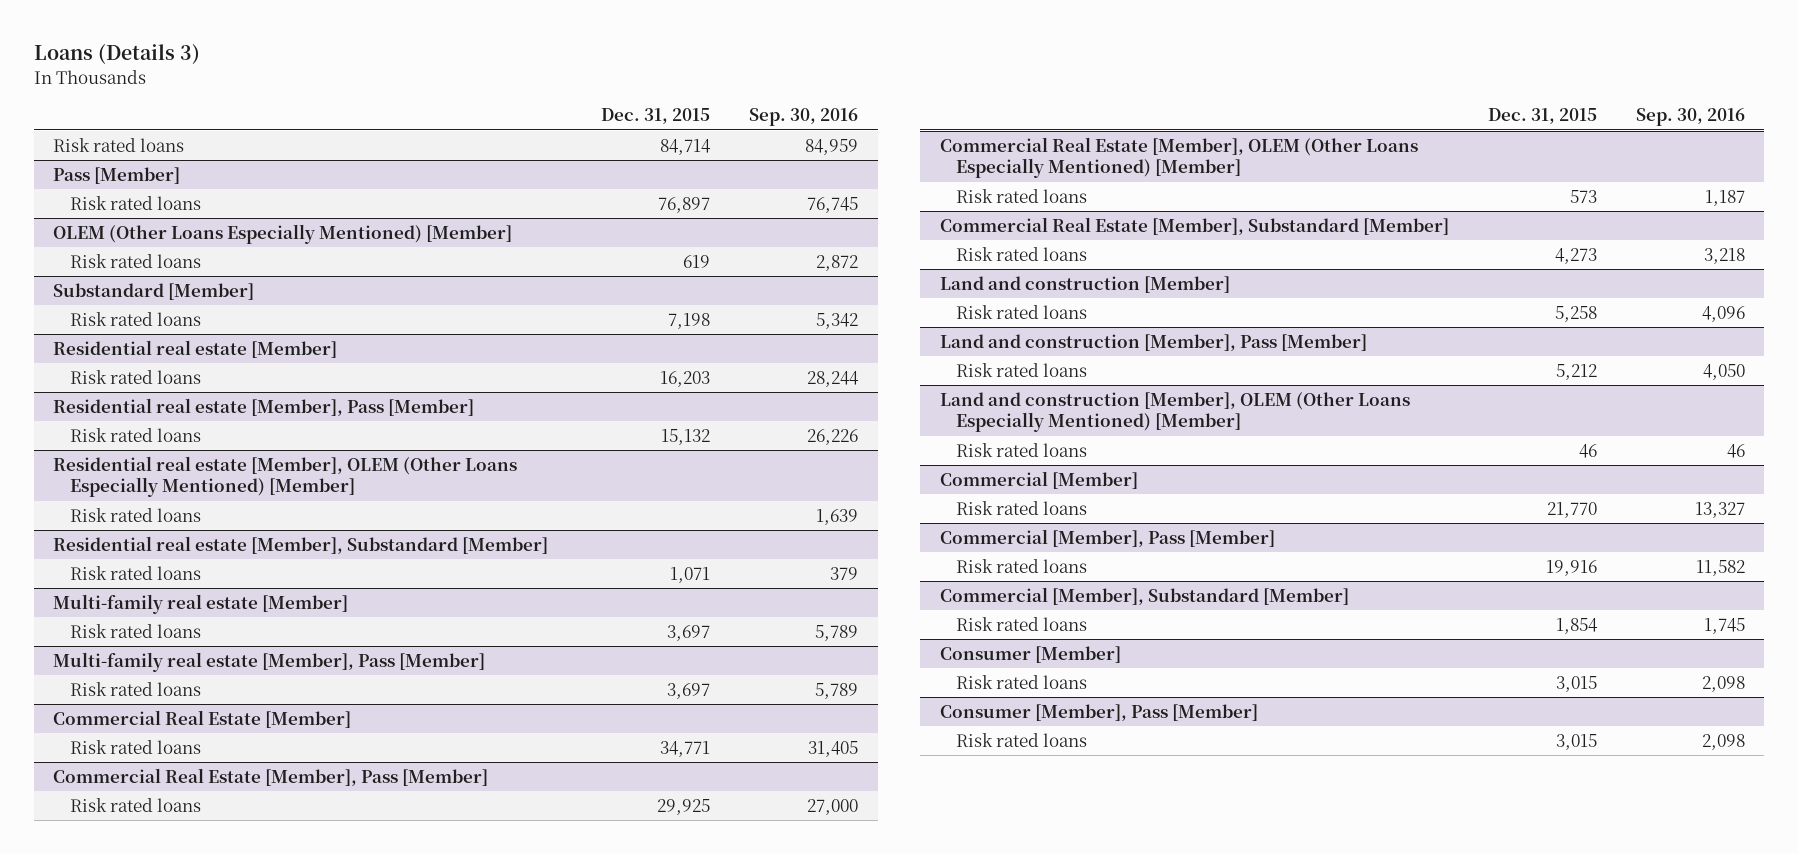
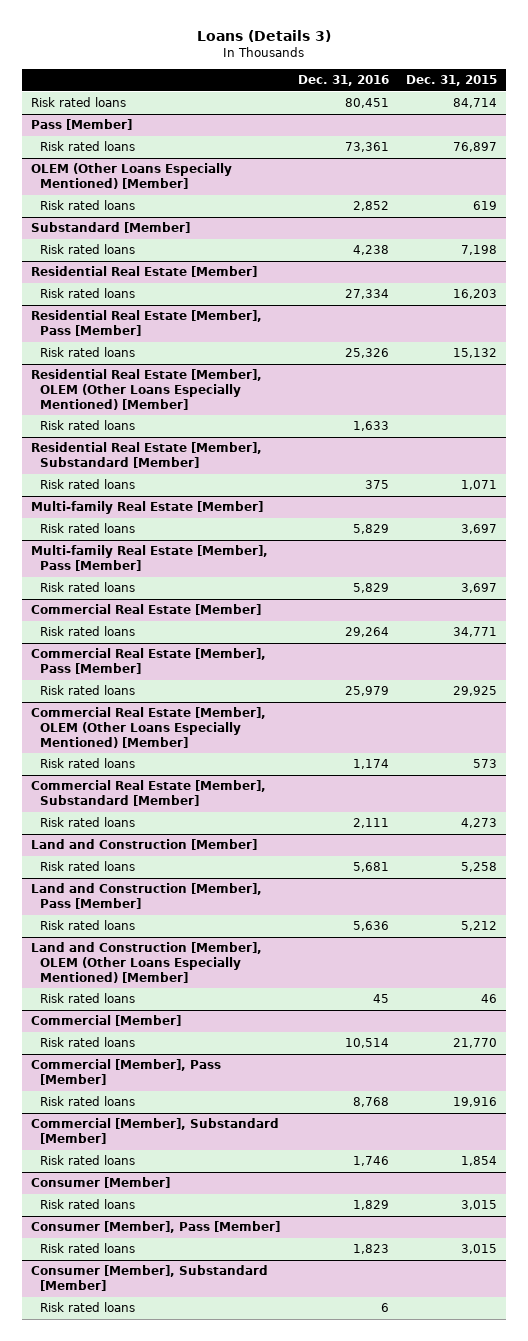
- | Dec. 31, 2015 | Sep. 30, 2016
+ | Dec. 31, 2016 | Dec. 31, 2015
- Residential real estate [Member]
+ Residential Real Estate [Member]
- Residential real estate [Member], Pass [Member]
+ Residential Real Estate [Member], Pass [Member]
- Residential real estate [Member], OLEM (Other Loans Especially Mentioned) [Member]
+ Residential Real Estate [Member], OLEM (Other Loans Especially Mentioned) [Member]
- Residential real estate [Member], Substandard [Member]
+ Residential Real Estate [Member], Substandard [Member]
- Multi-family real estate [Member]
+ Multi-family Real Estate [Member]
- Multi-family real estate [Member], Pass [Member]
+ Multi-family Real Estate [Member], Pass [Member]
- Land and construction [Member]
+ Land and Construction [Member]
- Land and construction [Member], Pass [Member]
+ Land and Construction [Member], Pass [Member]
- Land and construction [Member], OLEM (Other Loans Especially Mentioned) [Member]
+ Land and Construction [Member], OLEM (Other Loans Especially Mentioned) [Member]
+ Consumer [Member], Substandard [Member]
+ Risk rated loans | 6 |

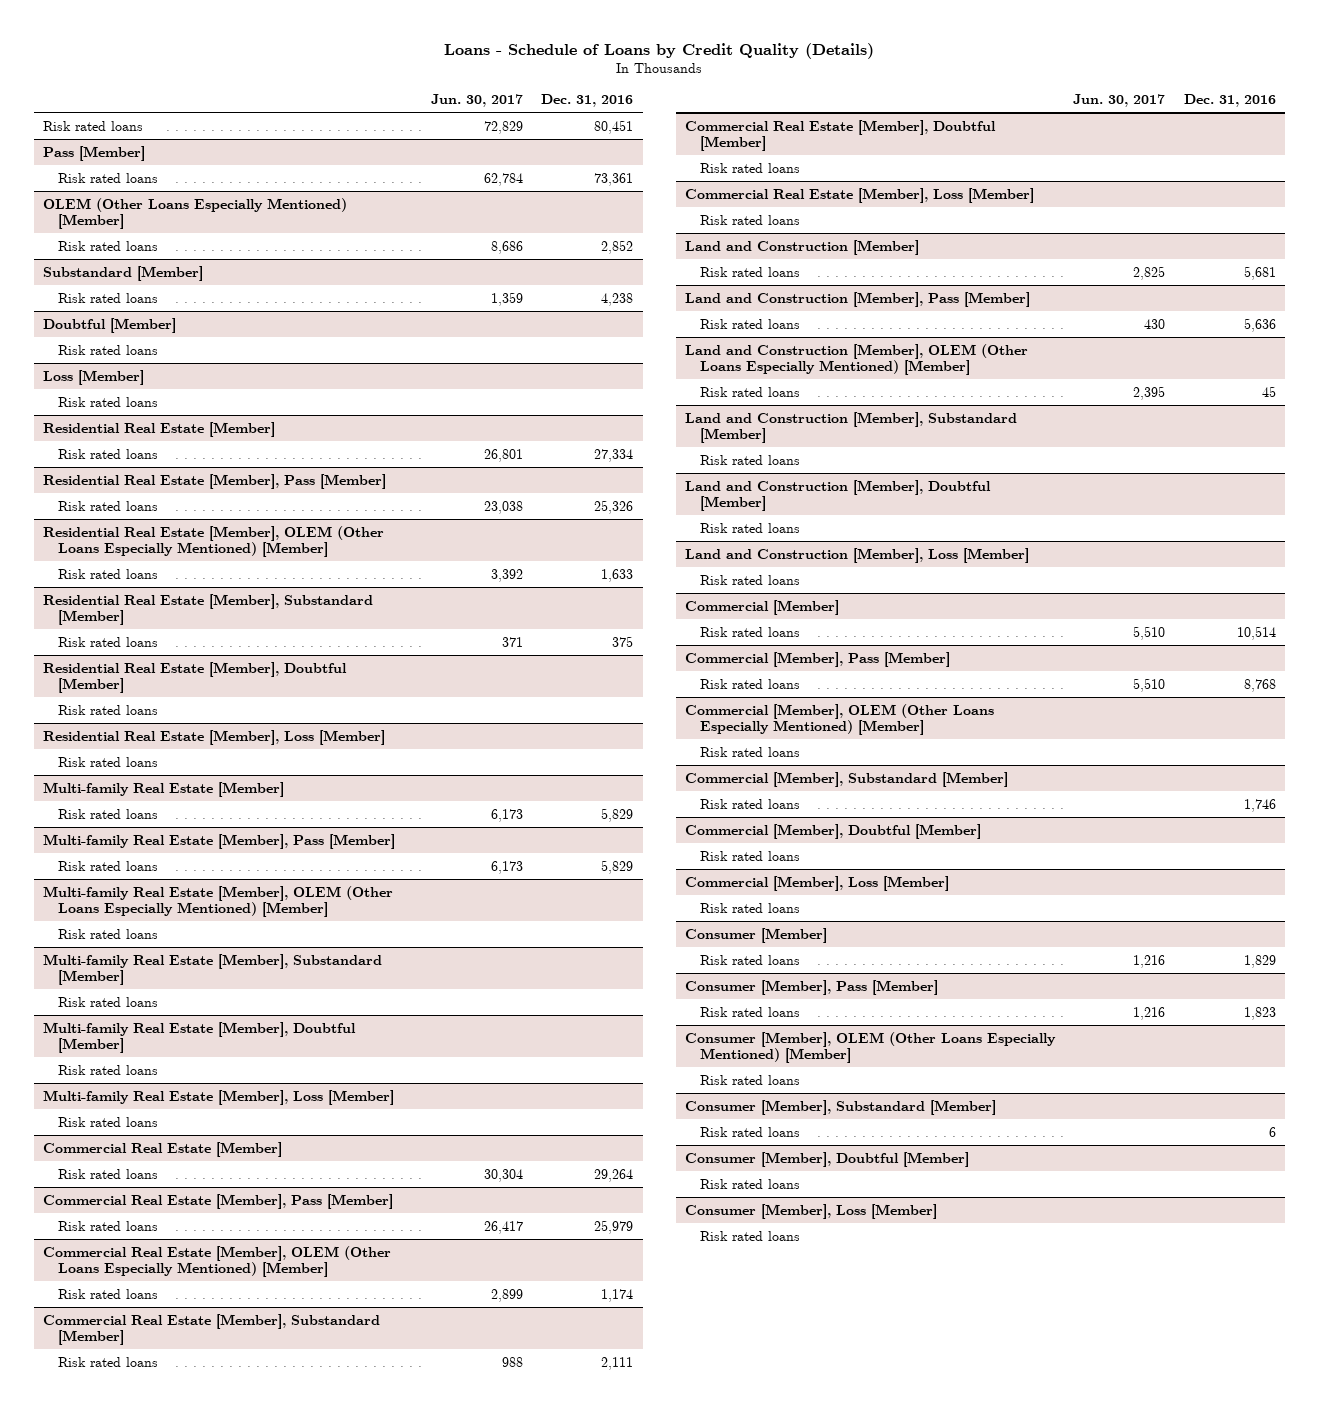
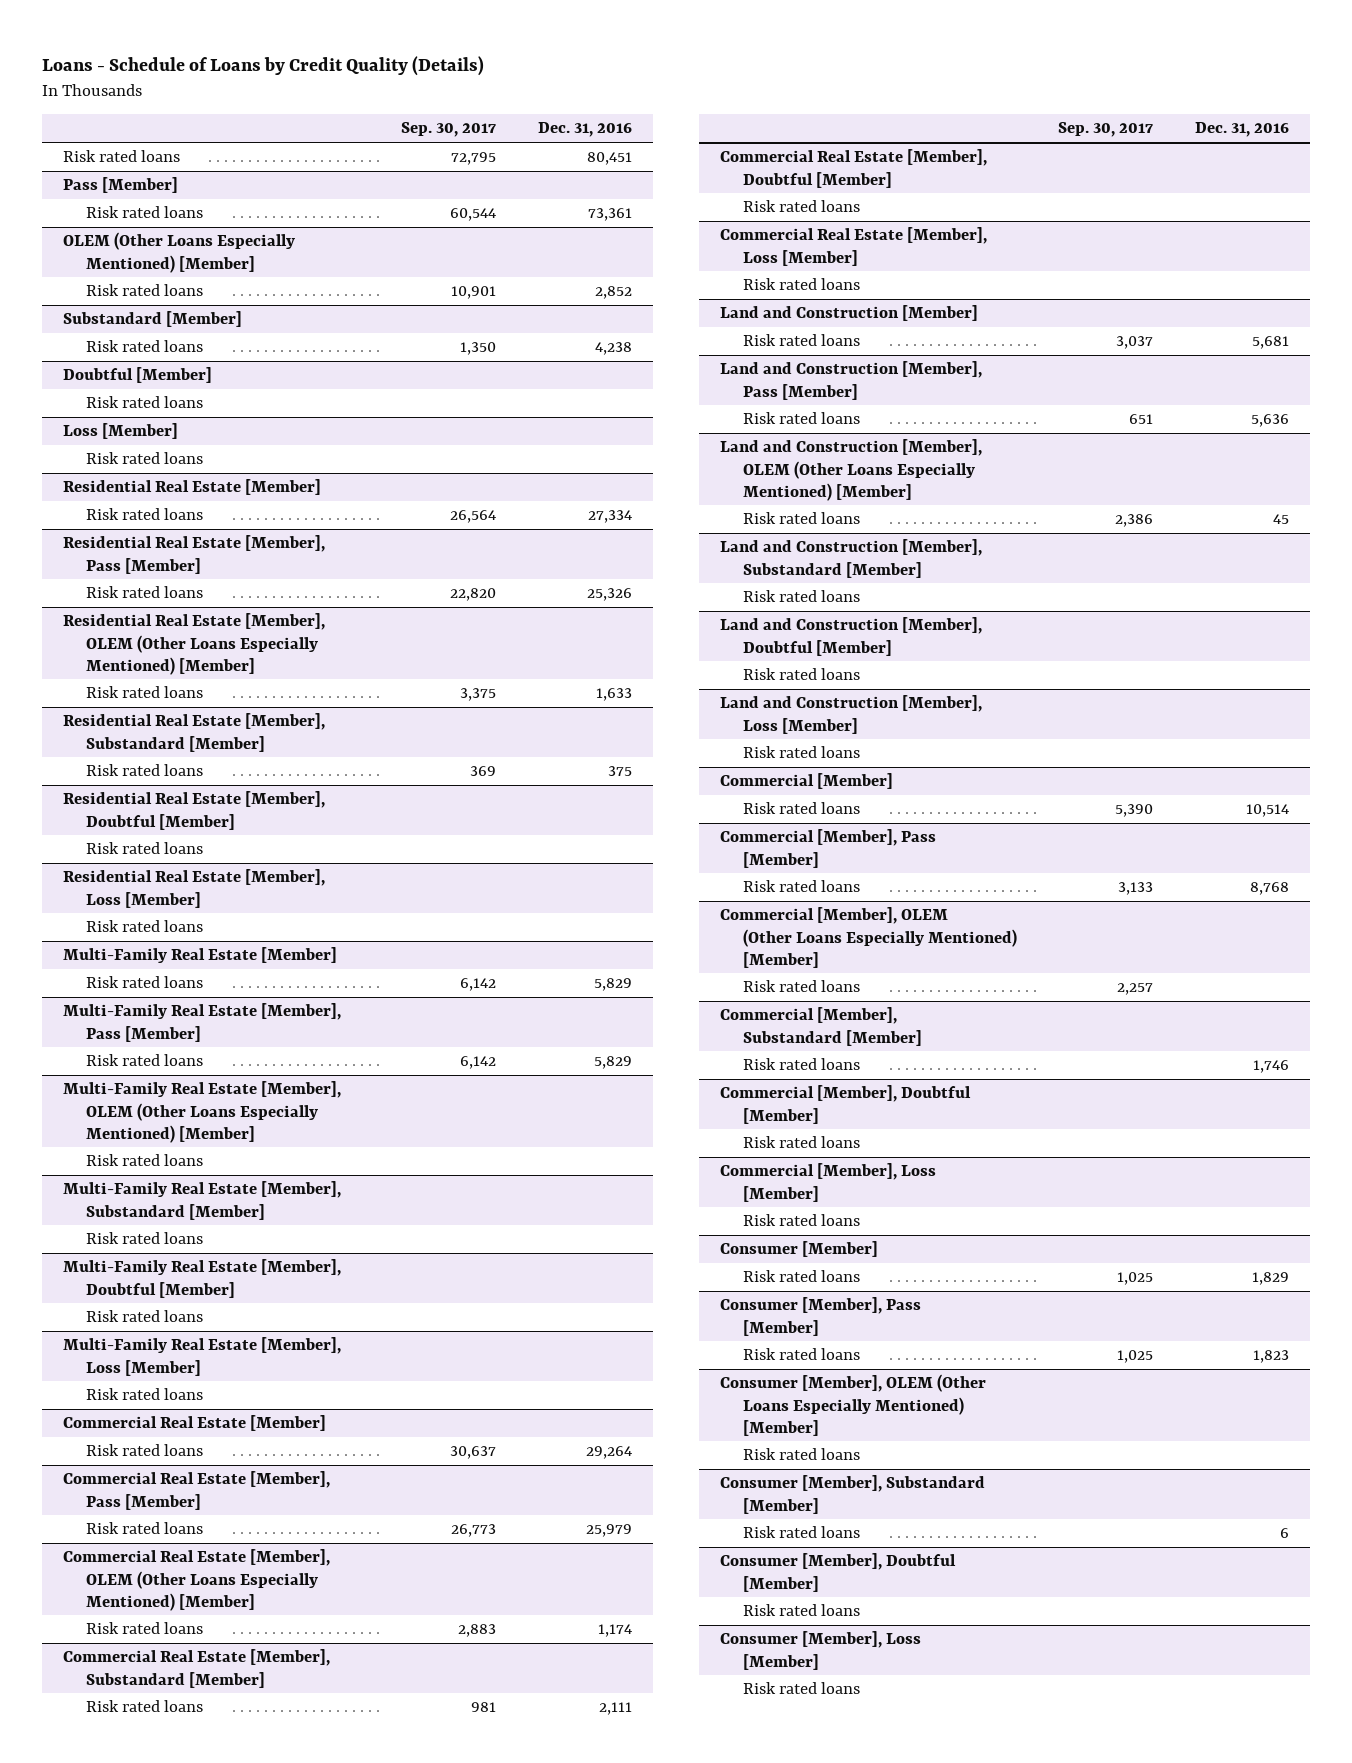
- | Jun. 30, 2017 | Dec. 31, 2016
+ | Sep. 30, 2017 | Dec. 31, 2016
- Multi-family Real Estate [Member]
+ Multi-Family Real Estate [Member]
- Multi-family Real Estate [Member], Pass [Member]
+ Multi-Family Real Estate [Member], Pass [Member]
- Multi-family Real Estate [Member], OLEM (Other Loans Especially Mentioned) [Member]
+ Multi-Family Real Estate [Member], OLEM (Other Loans Especially Mentioned) [Member]
- Multi-family Real Estate [Member], Substandard [Member]
+ Multi-Family Real Estate [Member], Substandard [Member]
- Multi-family Real Estate [Member], Doubtful [Member]
+ Multi-Family Real Estate [Member], Doubtful [Member]
- Multi-family Real Estate [Member], Loss [Member]
+ Multi-Family Real Estate [Member], Loss [Member]

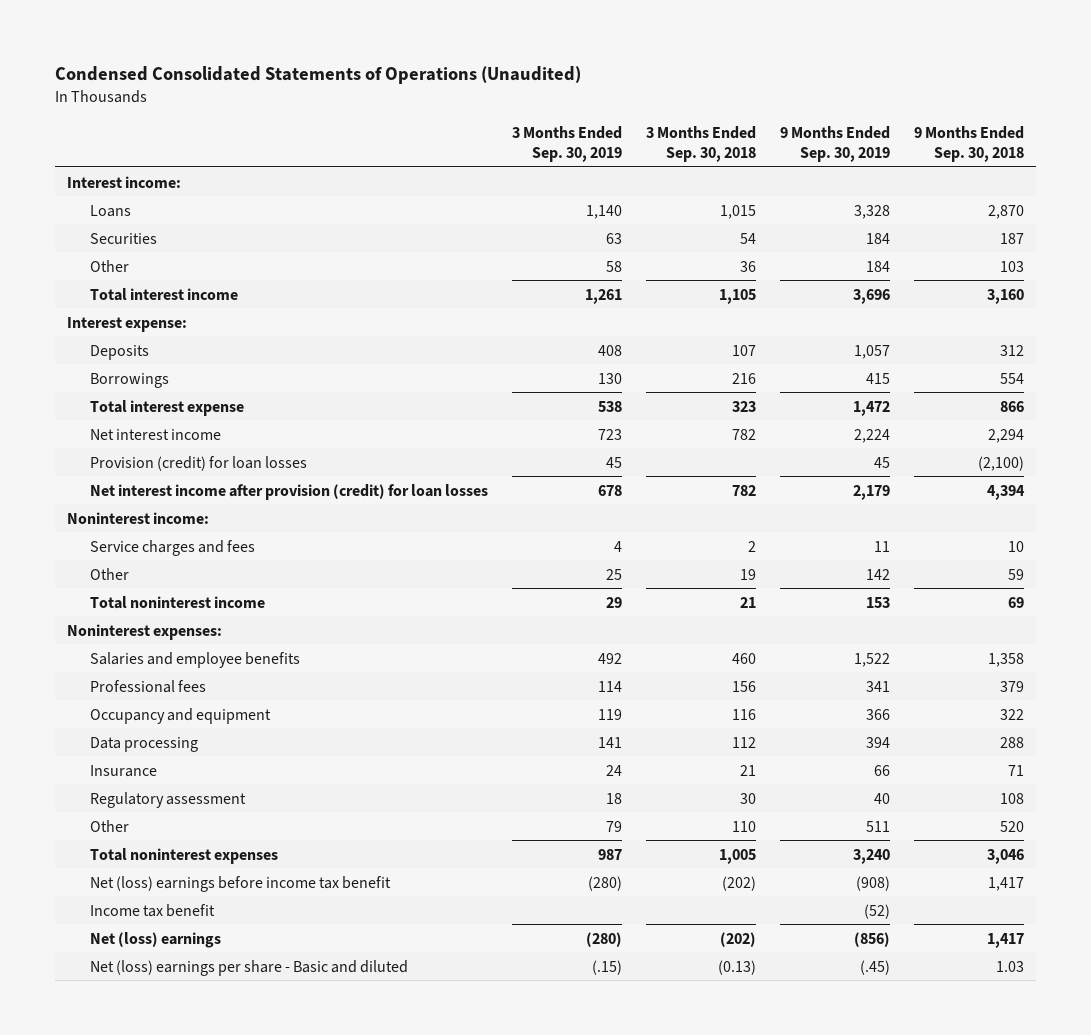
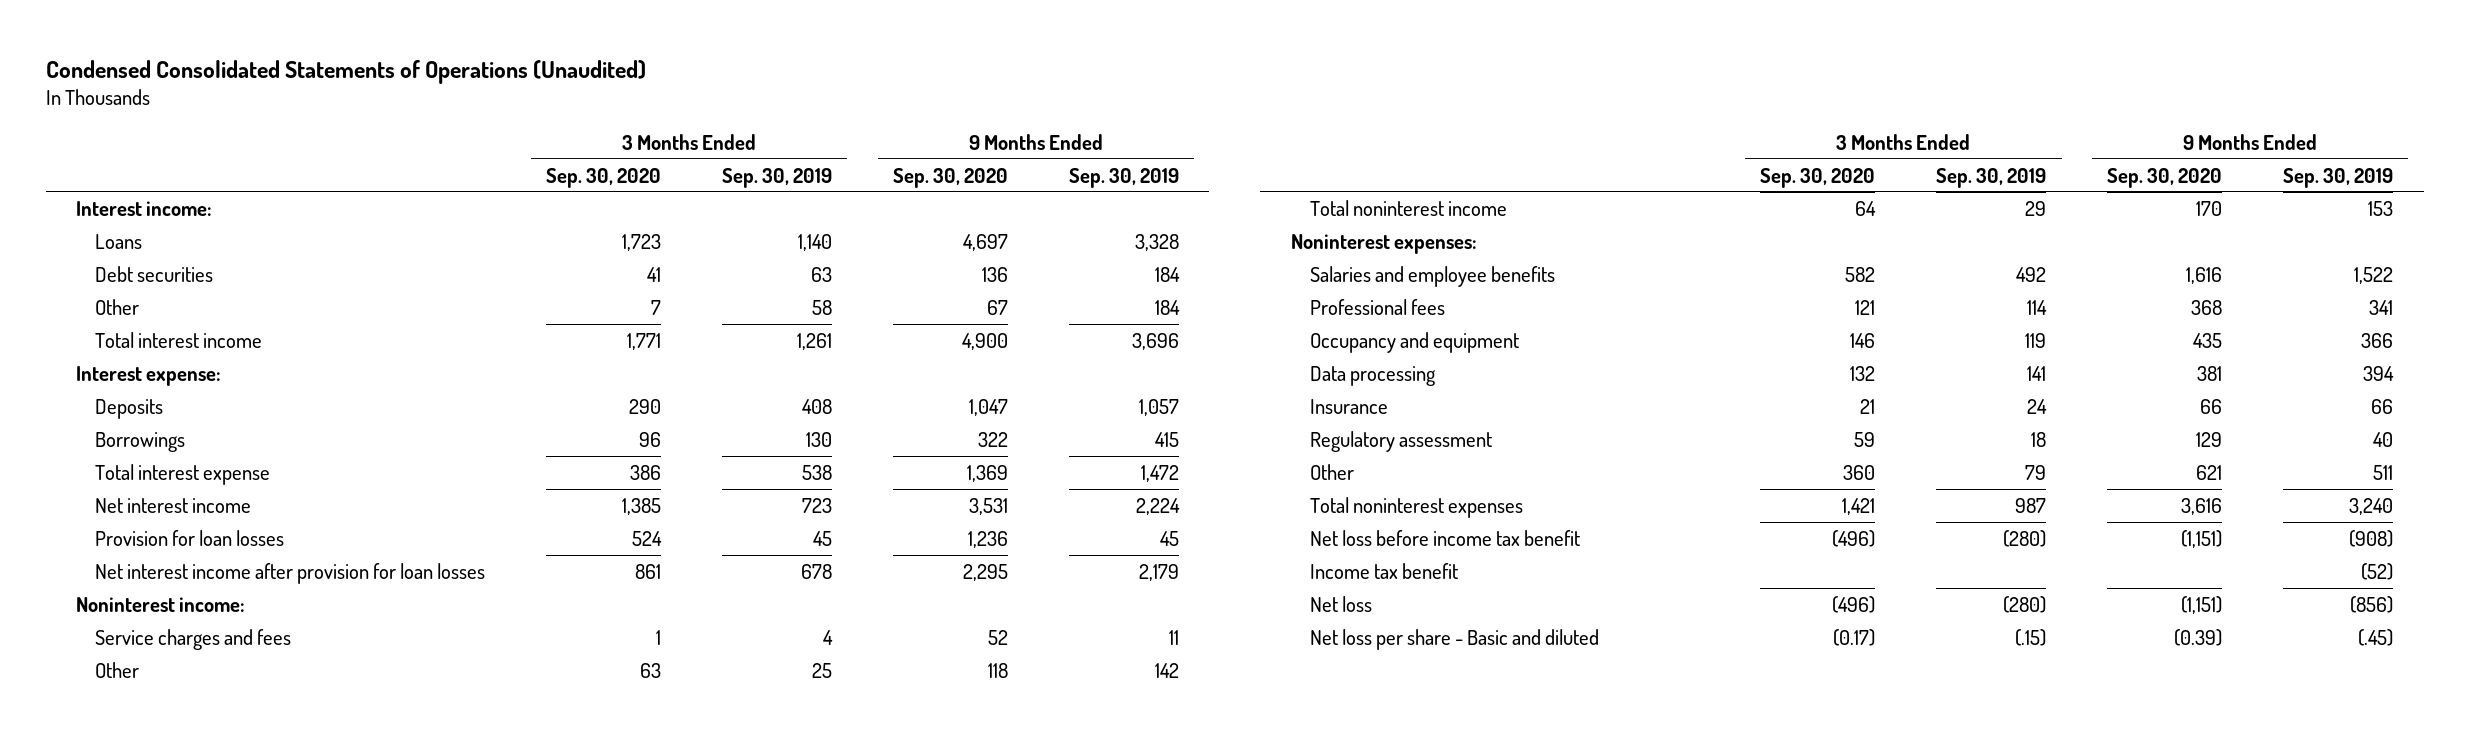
- | 3 Months Ended Sep. 30, 2019 | 3 Months Ended Sep. 30, 2018 | 9 Months Ended Sep. 30, 2019 | 9 Months Ended Sep. 30, 2018
+ | 3 Months Ended Sep. 30, 2020 | 3 Months Ended Sep. 30, 2019 | 9 Months Ended Sep. 30, 2020 | 9 Months Ended Sep. 30, 2019
- Securities | 63 | 54 | 184 | 187
+ Debt securities | 41 | 63 | 136 | 184
- Provision (credit) for loan losses | 45 | | 45 | (2,100)
- Net interest income after provision (credit) for loan losses | 678 | 782 | 2,179 | 4,394
+ Provision for loan losses | 524 | 45 | 1,236 | 45
+ Net interest income after provision for loan losses | 861 | 678 | 2,295 | 2,179
- Net (loss) earnings before income tax benefit | (280) | (202) | (908) | 1,417
+ Net loss before income tax benefit | (496) | (280) | (1,151) | (908)
- Net (loss) earnings | (280) | (202) | (856) | 1,417
- Net (loss) earnings per share - Basic and diluted | (.15) | (0.13) | (.45) | 1.03
+ Net loss | (496) | (280) | (1,151) | (856)
+ Net loss per share - Basic and diluted | (0.17) | (.15) | (0.39) | (.45)

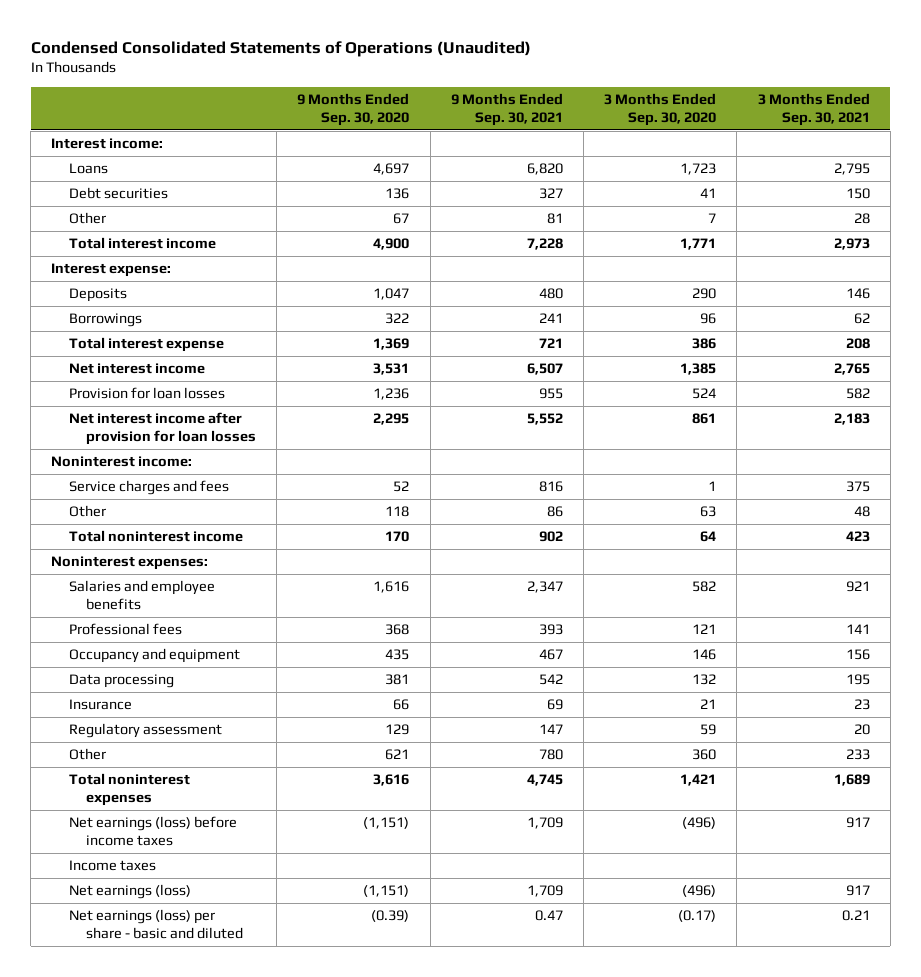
- | 3 Months Ended Sep. 30, 2020 | 3 Months Ended Sep. 30, 2019 | 9 Months Ended Sep. 30, 2020 | 9 Months Ended Sep. 30, 2019
+ | 9 Months Ended Sep. 30, 2020 | 9 Months Ended Sep. 30, 2021 | 3 Months Ended Sep. 30, 2020 | 3 Months Ended Sep. 30, 2021
- Net loss before income tax benefit | (496) | (280) | (1,151) | (908)
- Income tax benefit | | | | (52)
- Net loss | (496) | (280) | (1,151) | (856)
- Net loss per share - Basic and diluted | (0.17) | (.15) | (0.39) | (.45)
+ Net earnings (loss) before income taxes | (1,151) | 1,709 | (496) | 917
+ Income taxes
+ Net earnings (loss) | (1,151) | 1,709 | (496) | 917
+ Net earnings (loss) per share - basic and diluted | (0.39) | 0.47 | (0.17) | 0.21

